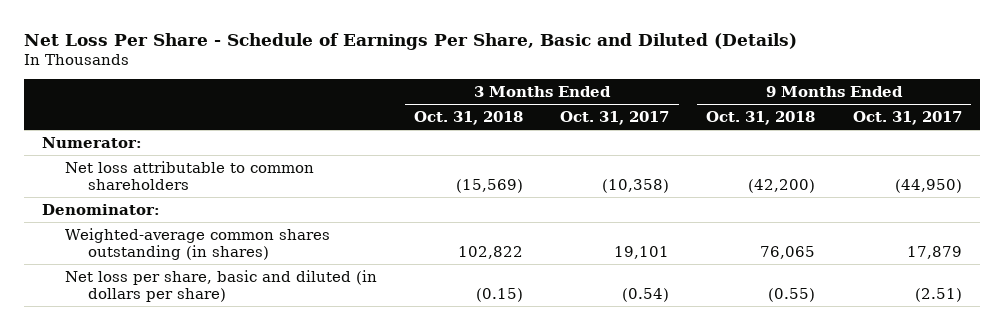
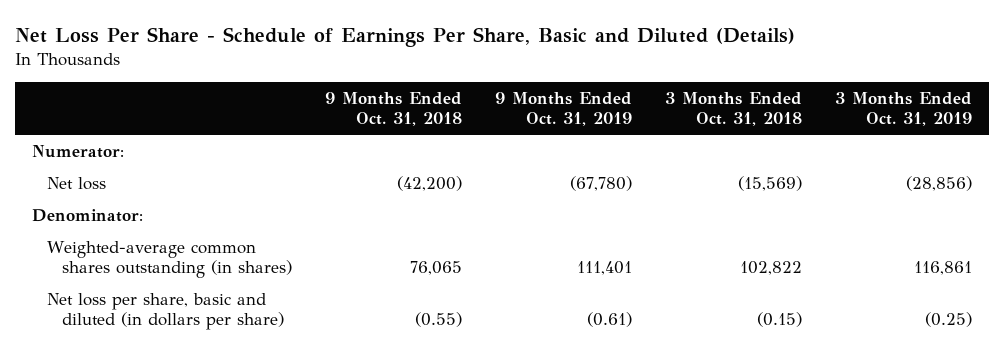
- | 3 Months Ended Oct. 31, 2018 | 3 Months Ended Oct. 31, 2017 | 9 Months Ended Oct. 31, 2018 | 9 Months Ended Oct. 31, 2017
+ | 9 Months Ended Oct. 31, 2018 | 9 Months Ended Oct. 31, 2019 | 3 Months Ended Oct. 31, 2018 | 3 Months Ended Oct. 31, 2019
- Net loss attributable to common shareholders | (15,569) | (10,358) | (42,200) | (44,950)
+ Net loss | (42,200) | (67,780) | (15,569) | (28,856)

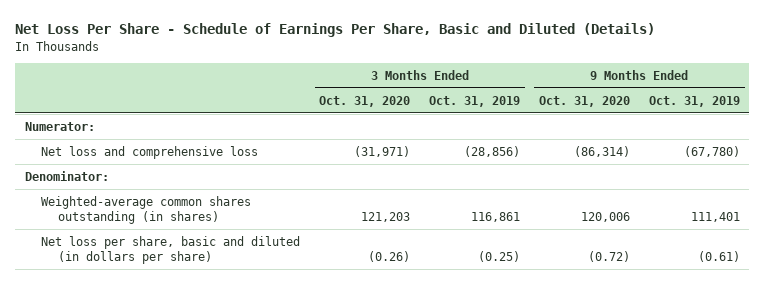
- | 9 Months Ended Oct. 31, 2018 | 9 Months Ended Oct. 31, 2019 | 3 Months Ended Oct. 31, 2018 | 3 Months Ended Oct. 31, 2019
+ | 3 Months Ended Oct. 31, 2020 | 3 Months Ended Oct. 31, 2019 | 9 Months Ended Oct. 31, 2020 | 9 Months Ended Oct. 31, 2019
- Net loss | (42,200) | (67,780) | (15,569) | (28,856)
+ Net loss and comprehensive loss | (31,971) | (28,856) | (86,314) | (67,780)

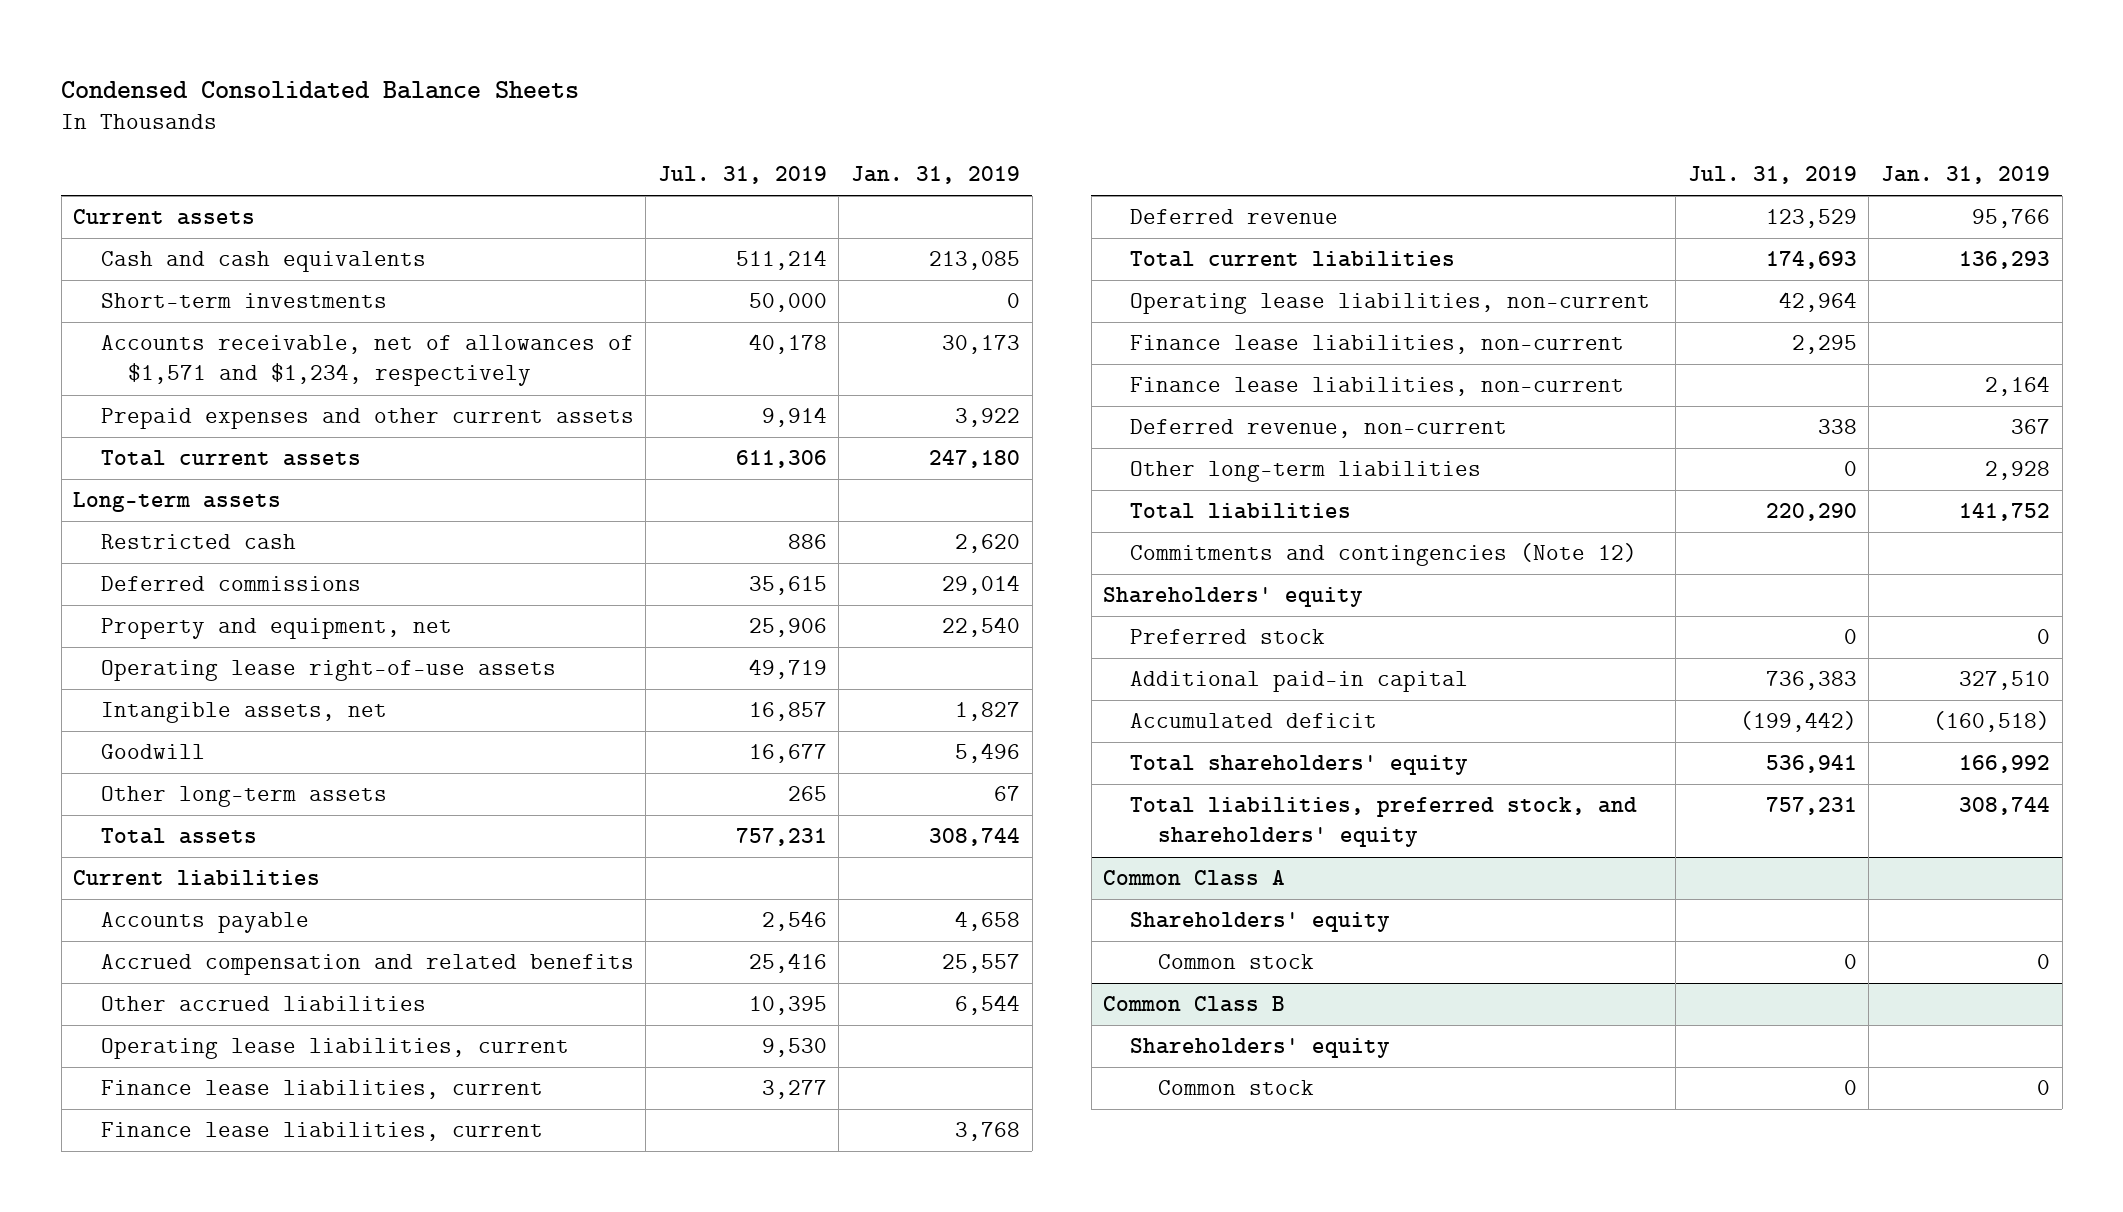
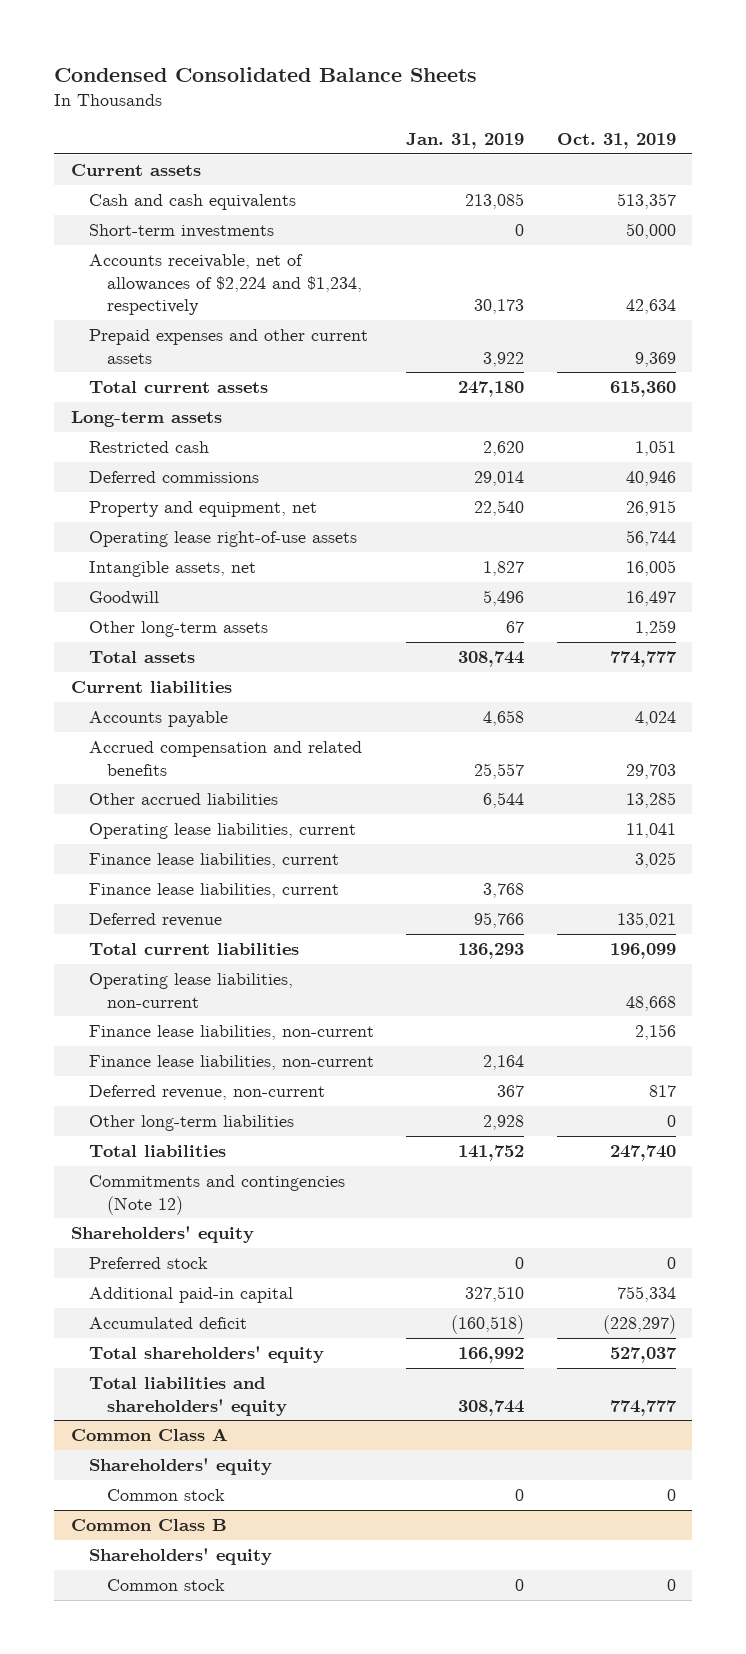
- | Jul. 31, 2019 | Jan. 31, 2019
+ | Jan. 31, 2019 | Oct. 31, 2019
- Accounts receivable, net of allowances of $1,571 and $1,234, respectively | 40,178 | 30,173
+ Accounts receivable, net of allowances of $2,224 and $1,234, respectively | 30,173 | 42,634
- Total liabilities, preferred stock, and shareholders' equity | 757,231 | 308,744
+ Total liabilities and shareholders' equity | 308,744 | 774,777

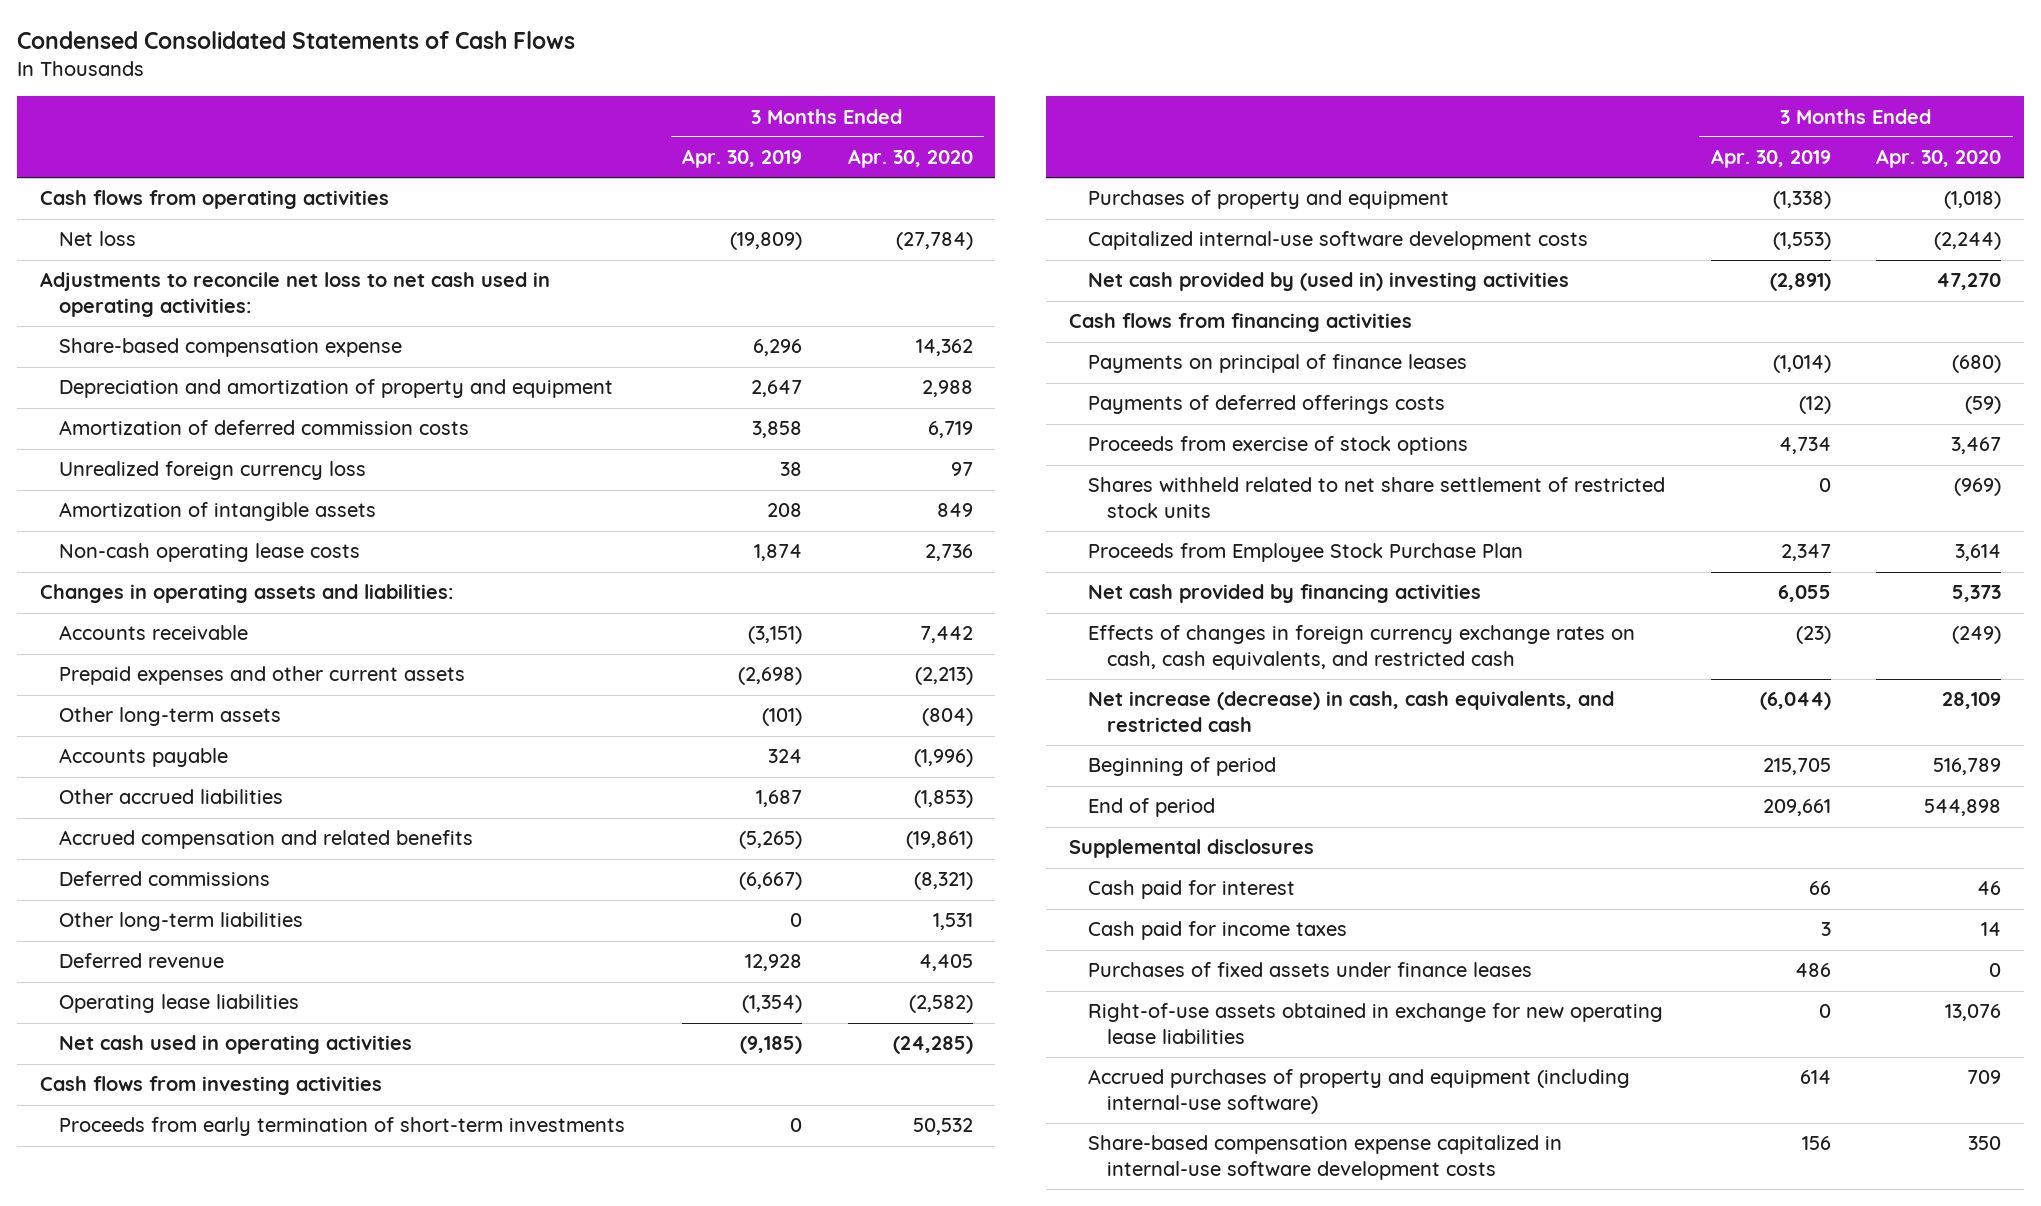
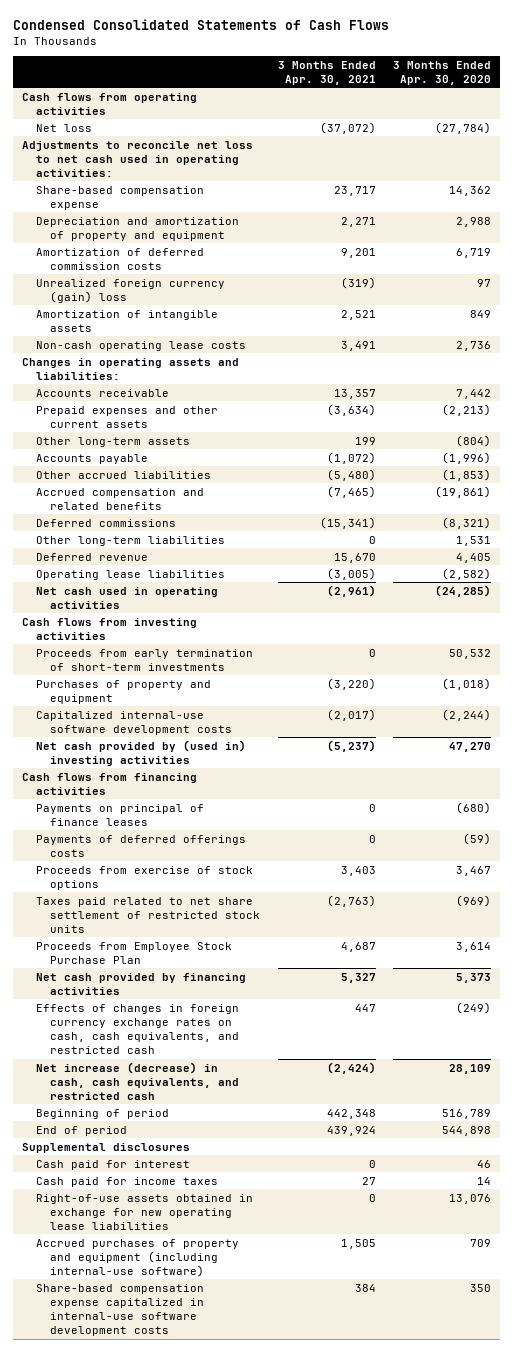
- | 3 Months Ended Apr. 30, 2019 | 3 Months Ended Apr. 30, 2020
+ | 3 Months Ended Apr. 30, 2021 | 3 Months Ended Apr. 30, 2020
- Unrealized foreign currency loss | 38 | 97
+ Unrealized foreign currency (gain) loss | (319) | 97
- Shares withheld related to net share settlement of restricted stock units | 0 | (969)
+ Taxes paid related to net share settlement of restricted stock units | (2,763) | (969)
- Purchases of fixed assets under finance leases | 486 | 0

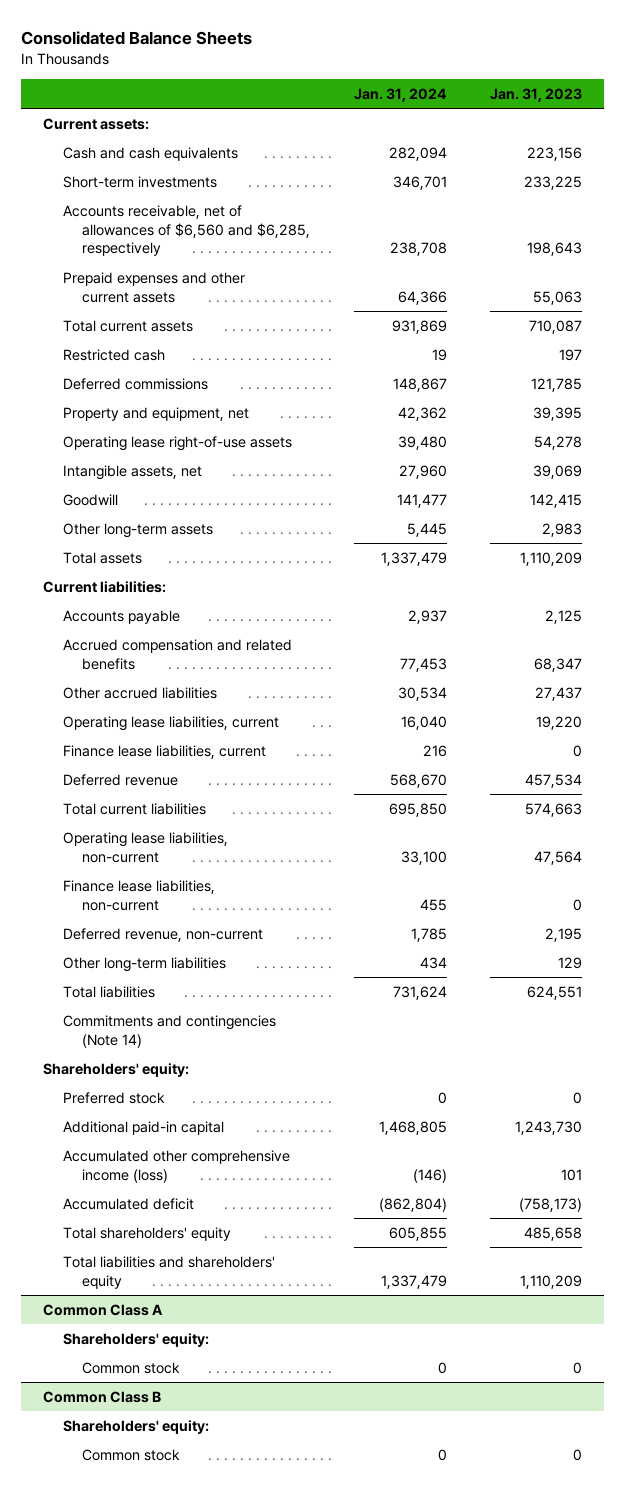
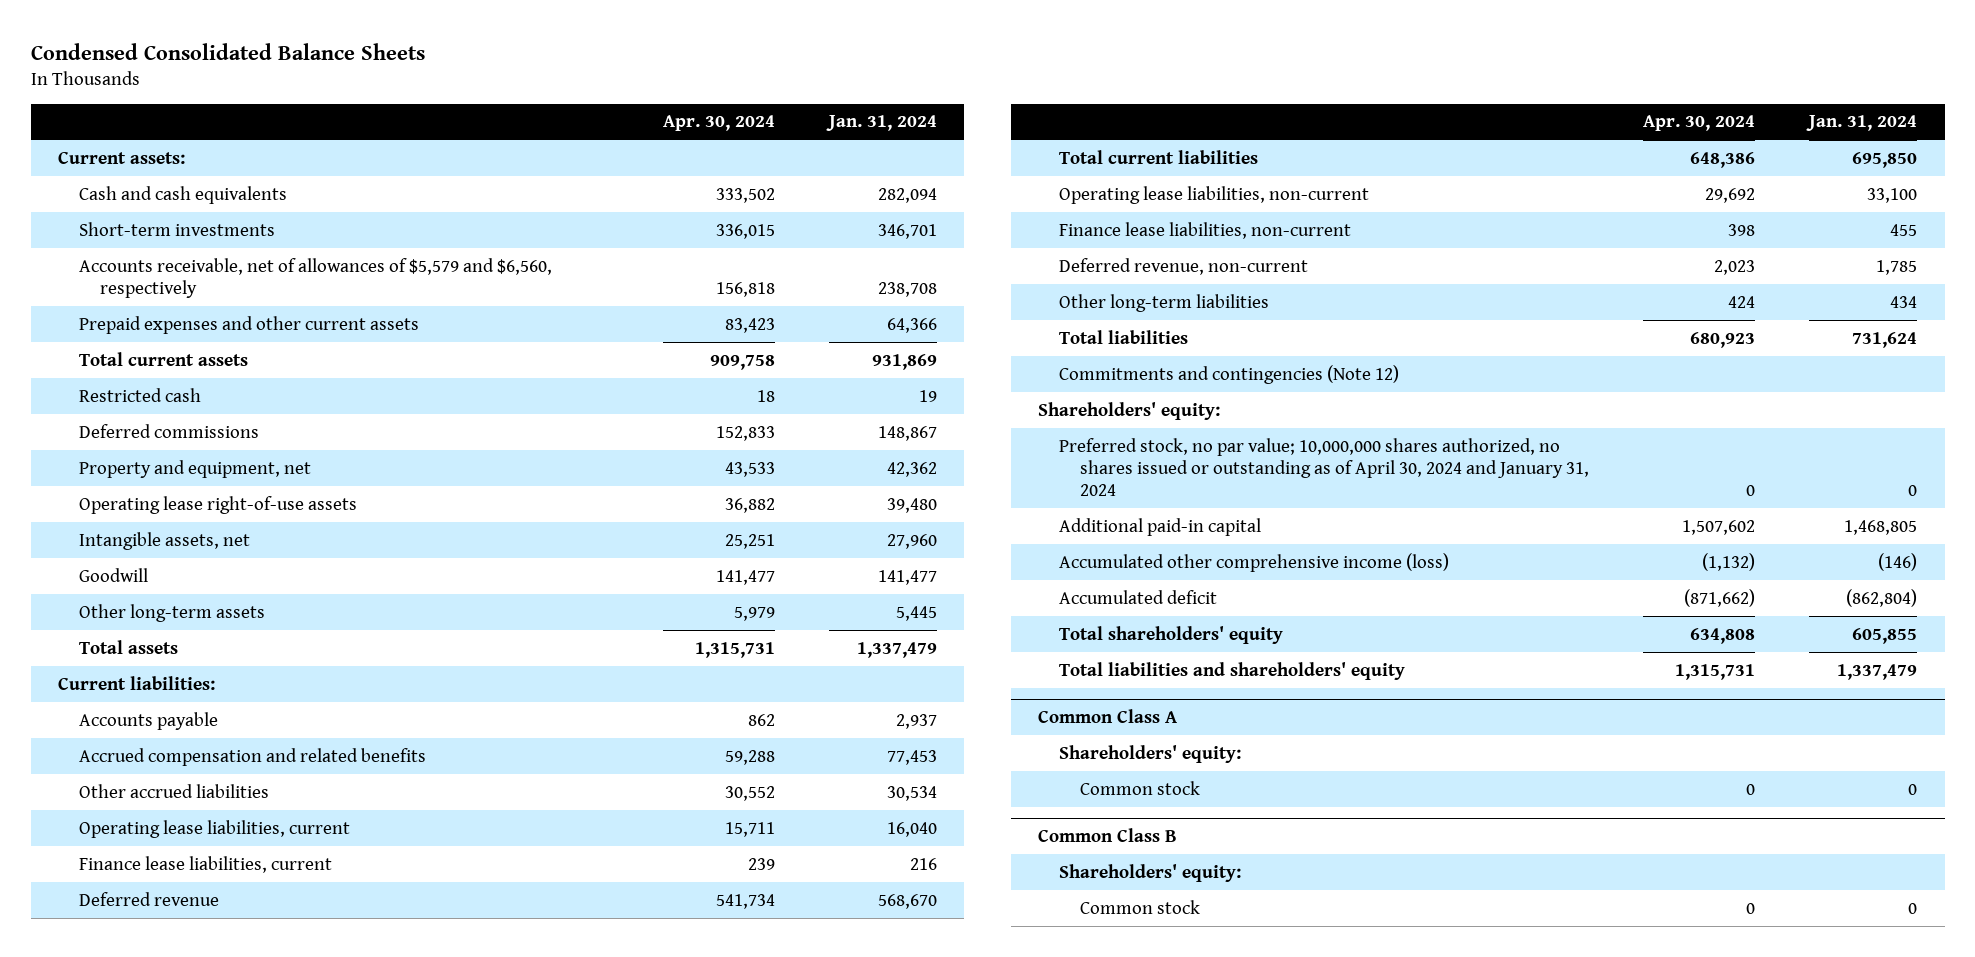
- Consolidated Balance Sheets
+ Condensed Consolidated Balance Sheets
- | Jan. 31, 2024 | Jan. 31, 2023
+ | Apr. 30, 2024 | Jan. 31, 2024
- Accounts receivable, net of allowances of $6,560 and $6,285, respectively | 238,708 | 198,643
+ Accounts receivable, net of allowances of $5,579 and $6,560, respectively | 156,818 | 238,708
- Commitments and contingencies (Note 14)
+ Commitments and contingencies (Note 12)
- Preferred stock | 0 | 0
+ Preferred stock, no par value; 10,000,000 shares authorized, no shares issued or outstanding as of April 30, 2024 and January 31, 2024 | 0 | 0

